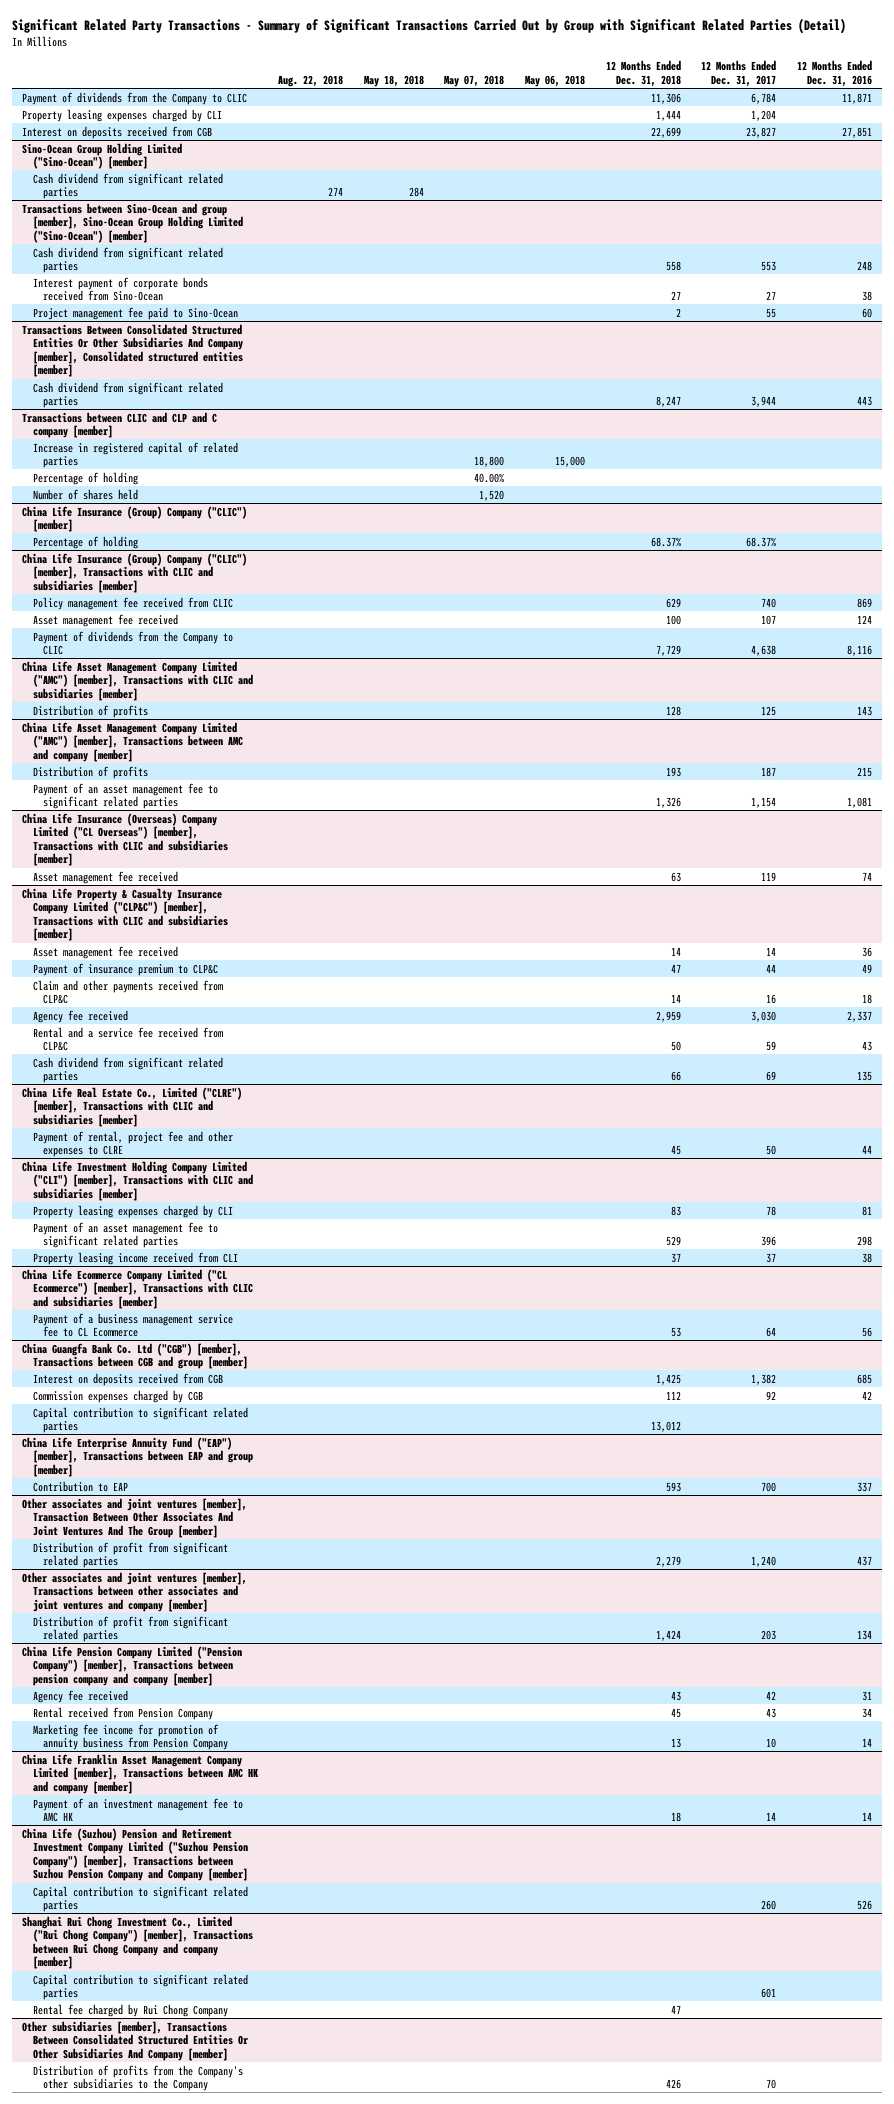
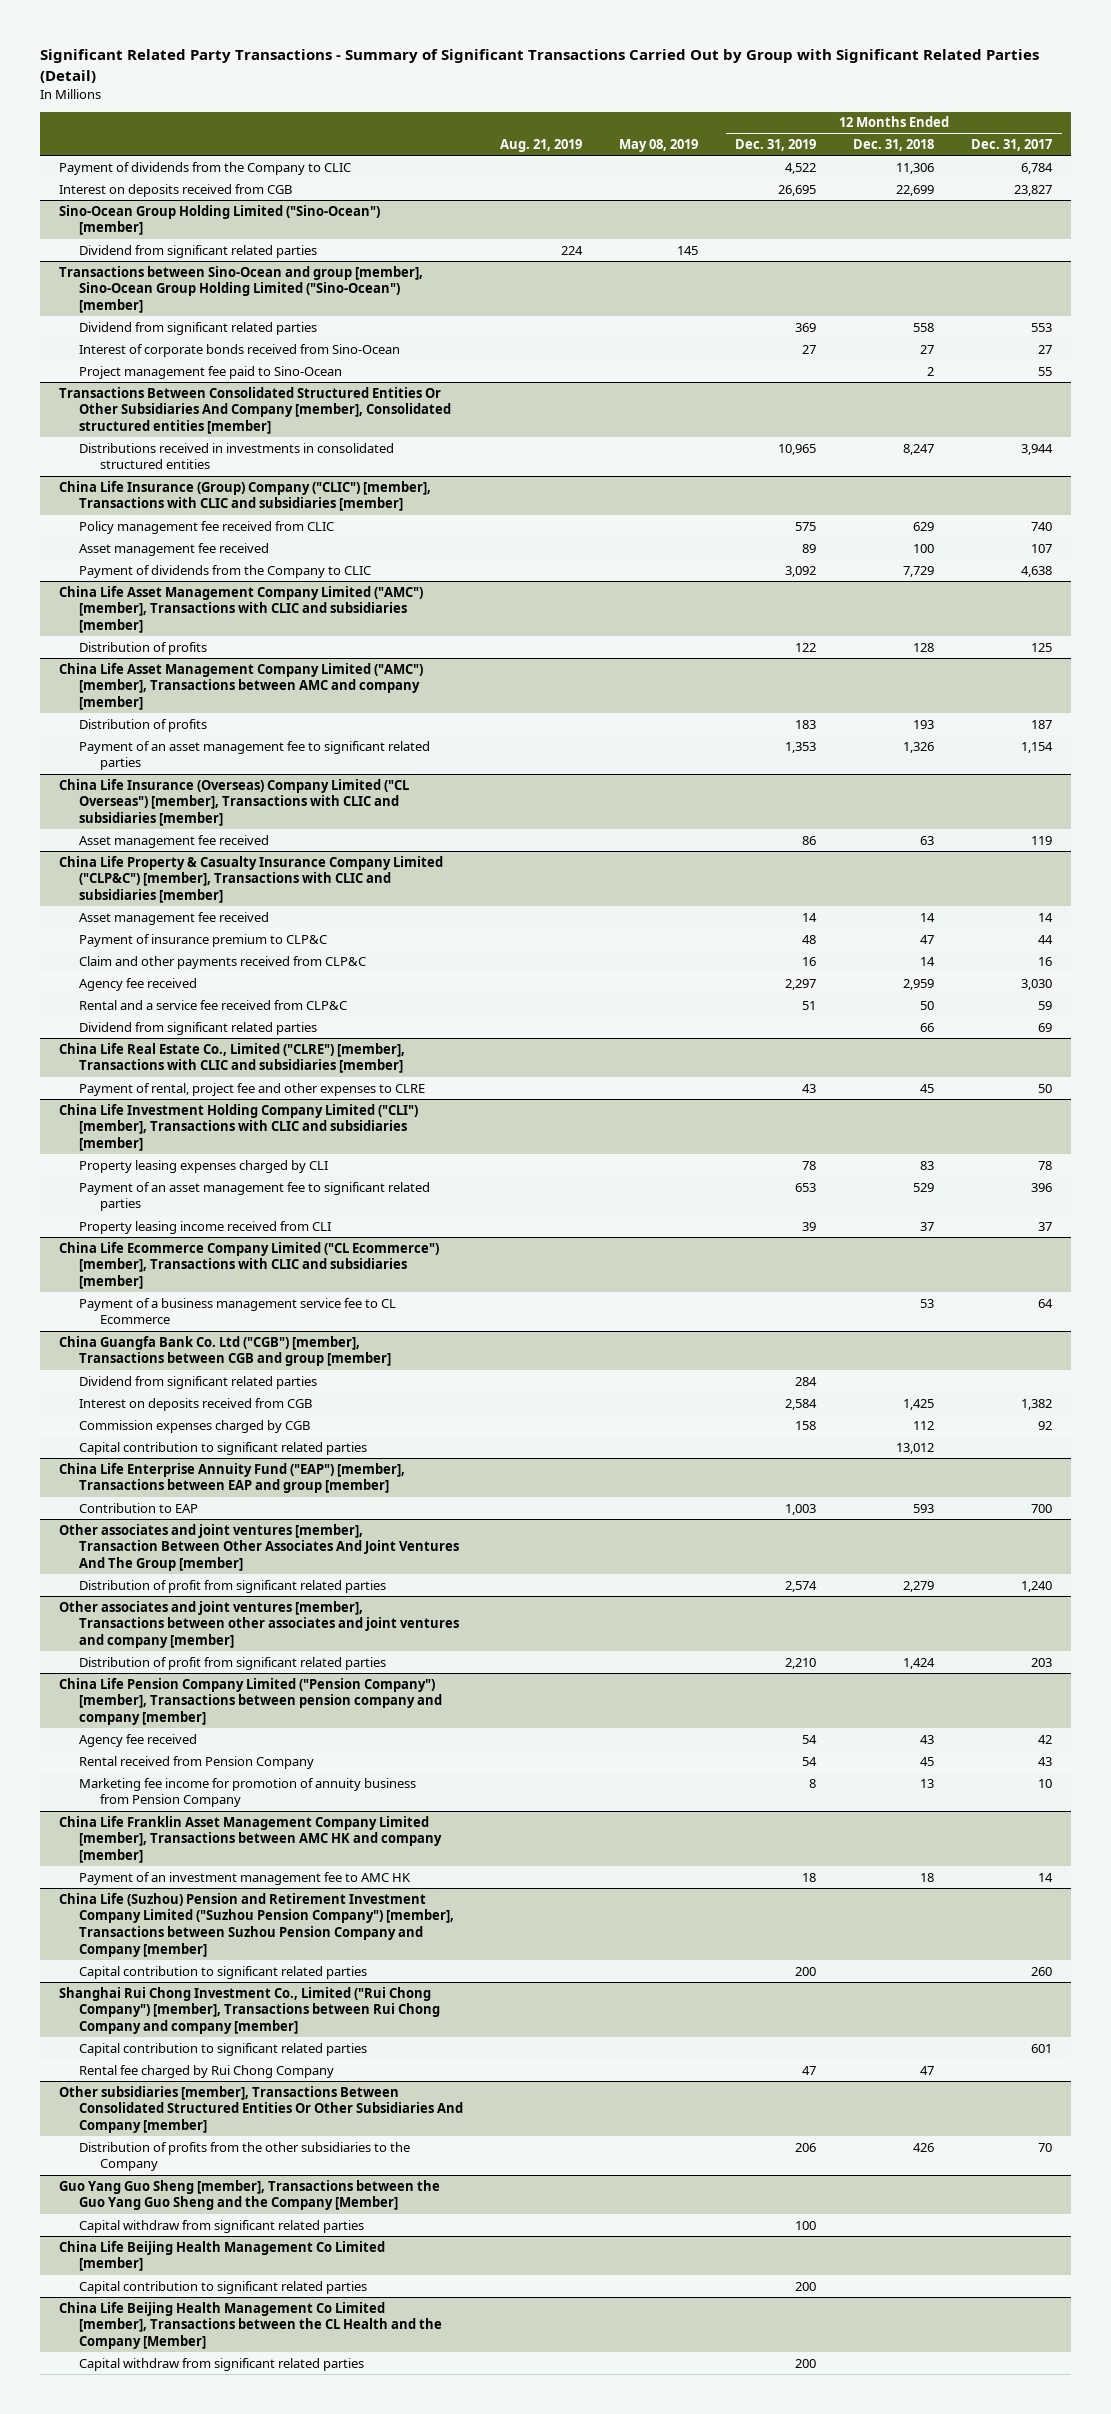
- | Aug. 22, 2018 | May 18, 2018 | May 07, 2018 | May 06, 2018 | 12 Months Ended Dec. 31, 2018 | 12 Months Ended Dec. 31, 2017 | 12 Months Ended Dec. 31, 2016
+ | Aug. 21, 2019 | May 08, 2019 | 12 Months Ended Dec. 31, 2019 | 12 Months Ended Dec. 31, 2018 | 12 Months Ended Dec. 31, 2017
- Property leasing expenses charged by CLI | | | | | 1,444 | 1,204 |
@ Sino-Ocean Group Holding Limited ("Sino-Ocean") [member]
- Cash dividend from significant related parties | 274 | 284 | | | | |
+ Dividend from significant related parties | 224 | 145 | | |
@ Transactions between Sino-Ocean and group [member], Sino-Ocean Group Holding Limited ("Sino-Ocean") [member]
- Cash dividend from significant related parties | | | | | 558 | 553 | 248
- Interest payment of corporate bonds received from Sino-Ocean | | | | | 27 | 27 | 38
+ Dividend from significant related parties | | | 369 | 558 | 553
+ Interest of corporate bonds received from Sino-Ocean | | | 27 | 27 | 27
@ Transactions Between Consolidated Structured Entities Or Other Subsidiaries And Company [member], Consolidated structured entities [member]
- Cash dividend from significant related parties | | | | | 8,247 | 3,944 | 443
- Transactions between CLIC and CLP and C company [member]
- Increase in registered capital of related parties | | | 18,800 | 15,000 | | |
- Percentage of holding | | | 40.00% | | | |
- Number of shares held | | | 1,520 | | | |
- China Life Insurance (Group) Company ("CLIC") [member]
- Percentage of holding | | | | | 68.37% | 68.37% |
@ Transactions Between Consolidated Structured Entities Or Other Subsidiaries And Company [member], Consolidated structured entities [member]
+ Distributions received in investments in consolidated structured entities | | | 10,965 | 8,247 | 3,944
@ China Life Property & Casualty Insurance Company Limited ("CLP&C") [member], Transactions with CLIC and subsidiaries [member]
- Cash dividend from significant related parties | | | | | 66 | 69 | 135
+ Dividend from significant related parties | | | | 66 | 69
@ China Guangfa Bank Co. Ltd ("CGB") [member], Transactions between CGB and group [member]
+ Dividend from significant related parties | | | 284 | |
@ Other subsidiaries [member], Transactions Between Consolidated Structured Entities Or Other Subsidiaries And Company [member]
- Distribution of profits from the Company's other subsidiaries to the Company | | | | | 426 | 70 |
+ Distribution of profits from the other subsidiaries to the Company | | | 206 | 426 | 70
+ Guo Yang Guo Sheng [member], Transactions between the Guo Yang Guo Sheng and the Company [Member]
+ Capital withdraw from significant related parties | | | 100 | |
+ China Life Beijing Health Management Co Limited [member]
+ Capital contribution to significant related parties | | | 200 | |
+ China Life Beijing Health Management Co Limited [member], Transactions between the CL Health and the Company [Member]
+ Capital withdraw from significant related parties | | | 200 | |

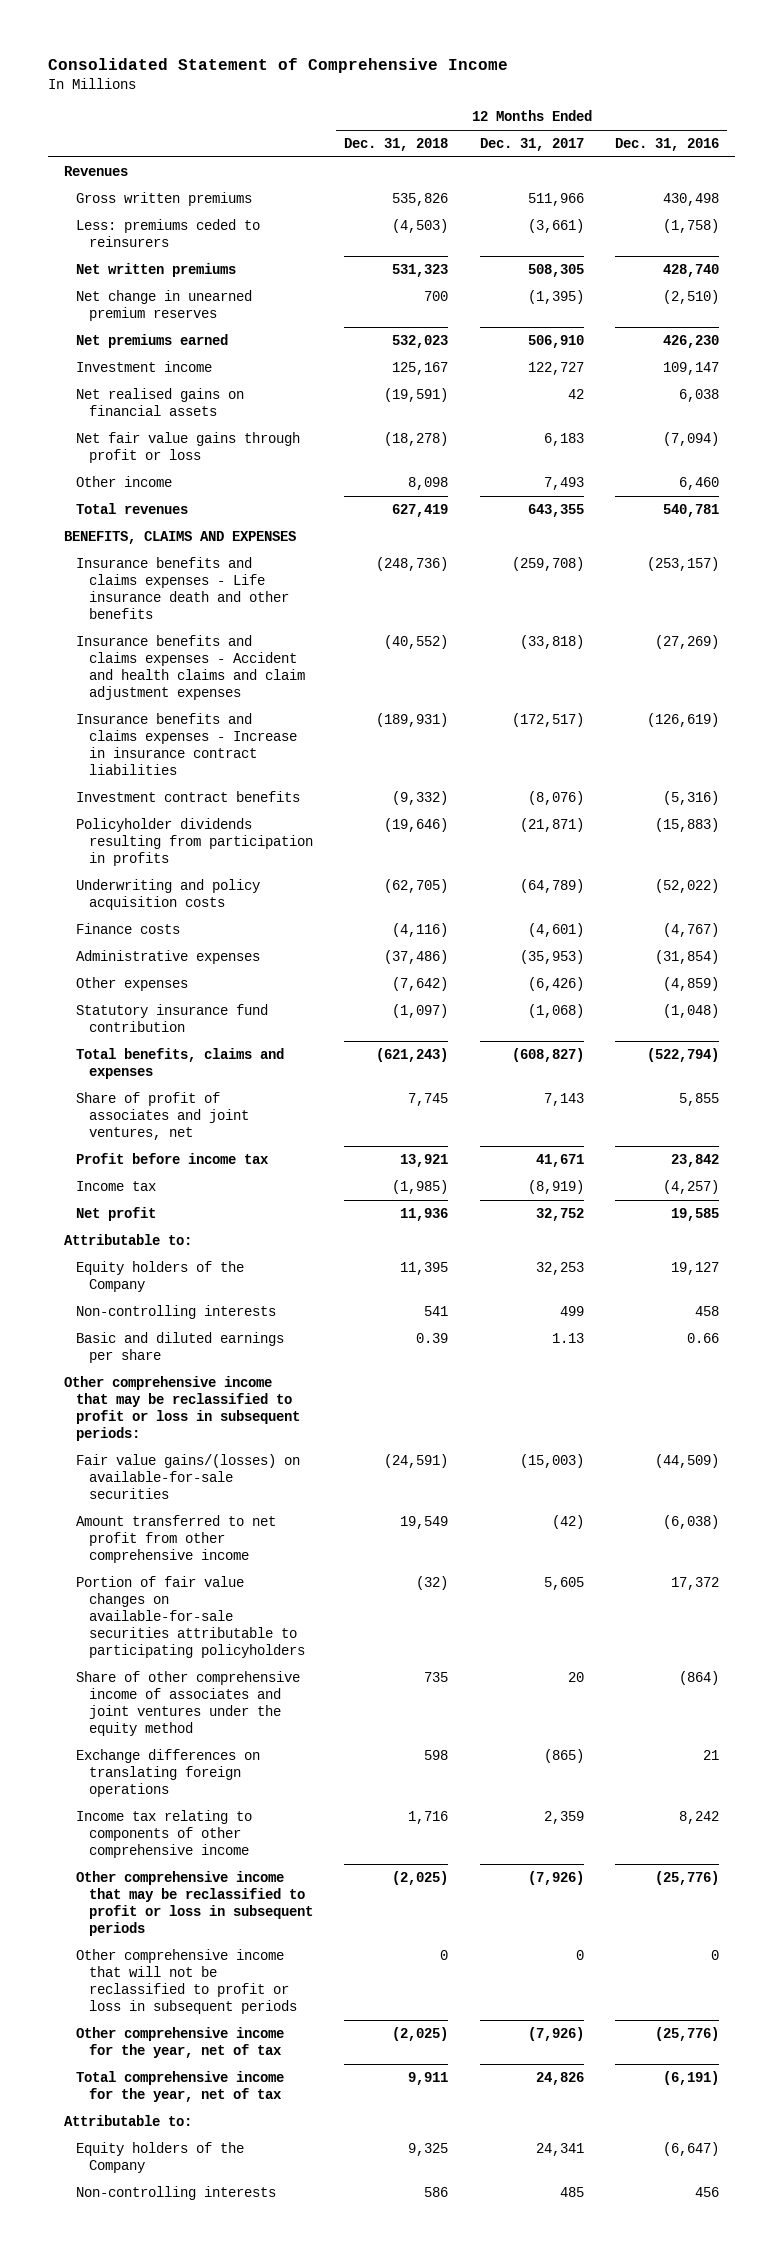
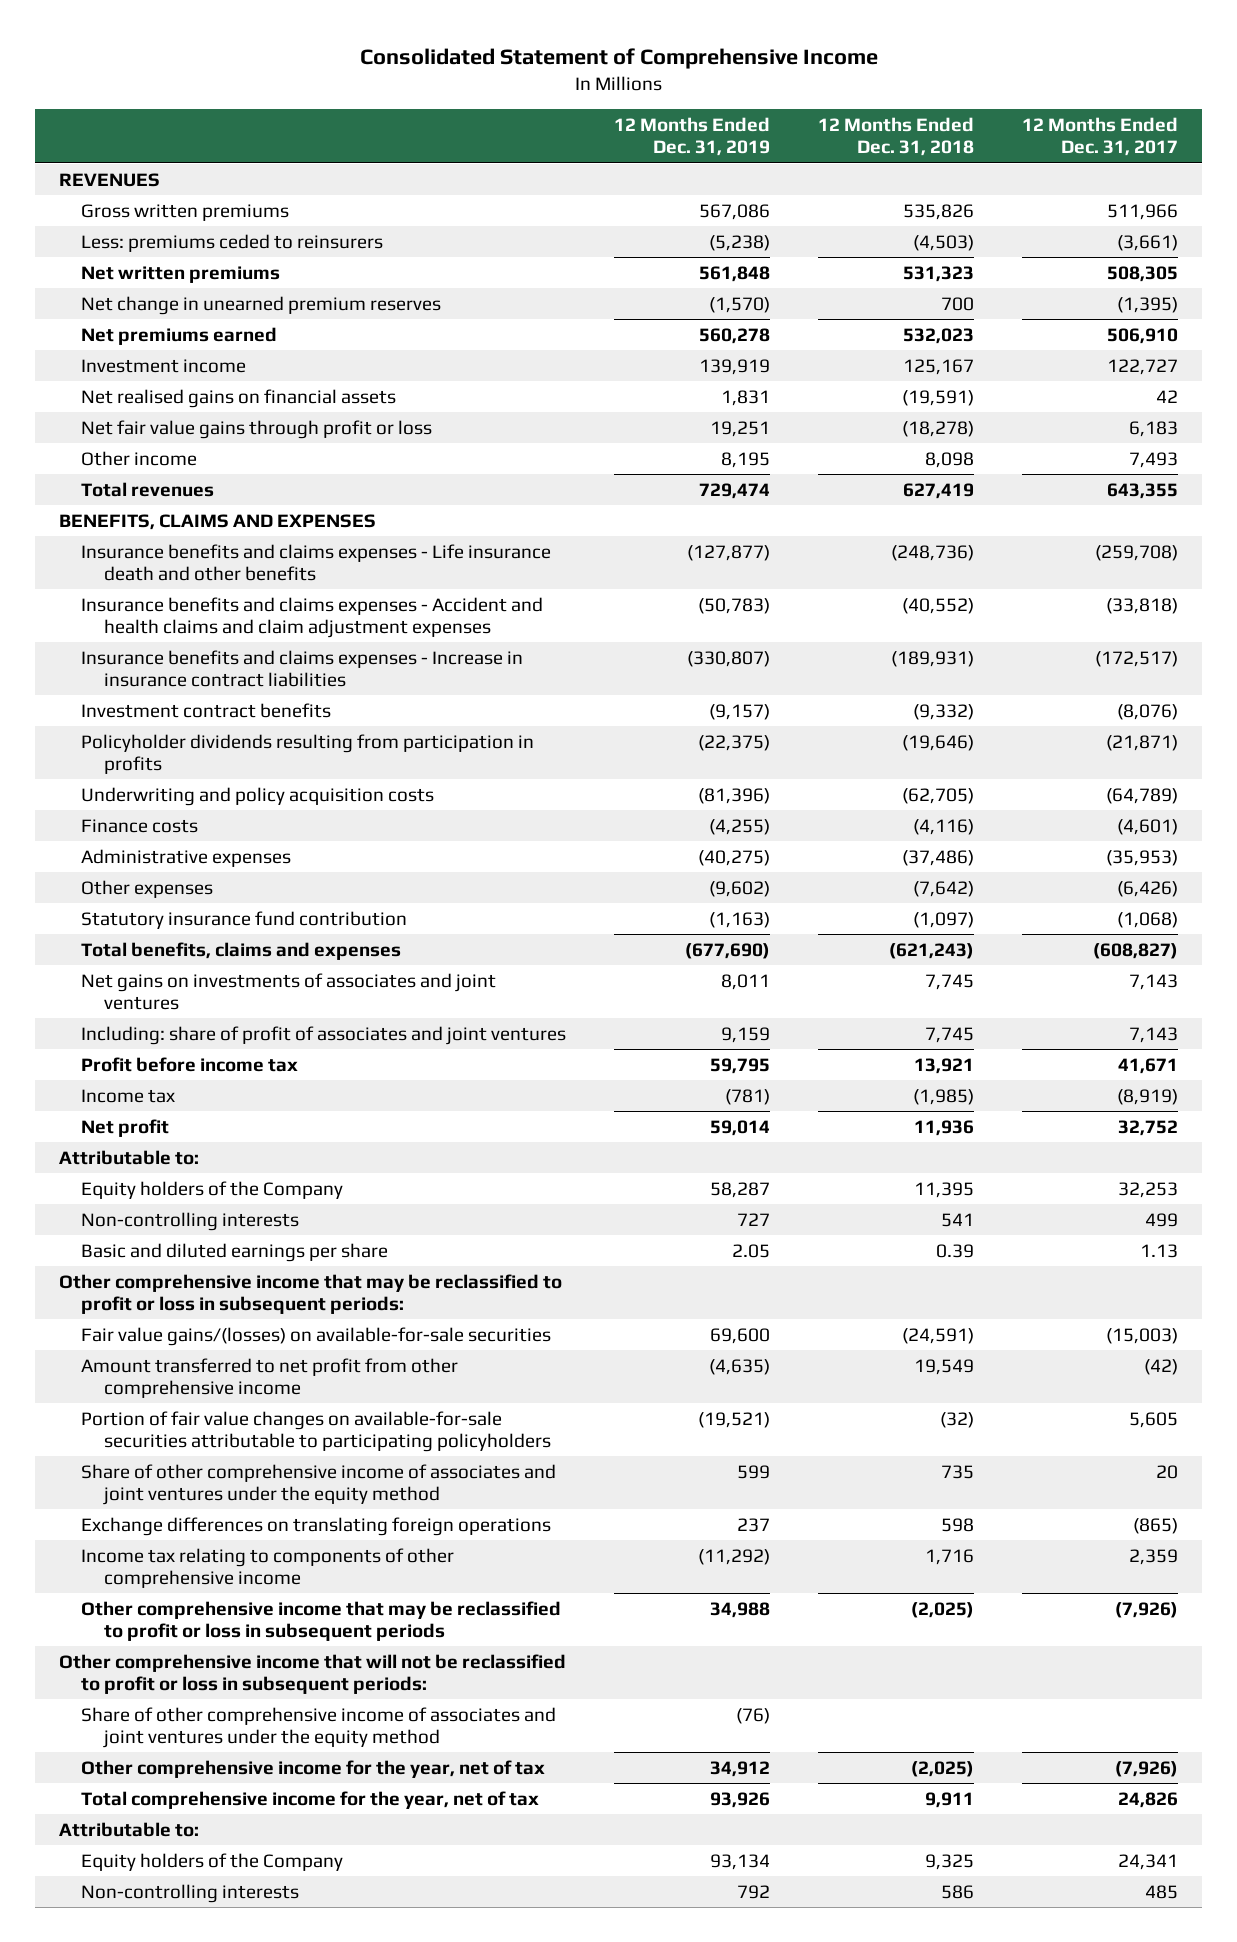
- | 12 Months Ended Dec. 31, 2018 | 12 Months Ended Dec. 31, 2017 | 12 Months Ended Dec. 31, 2016
+ | 12 Months Ended Dec. 31, 2019 | 12 Months Ended Dec. 31, 2018 | 12 Months Ended Dec. 31, 2017
- Revenues
+ REVENUES
- Share of profit of associates and joint ventures, net | 7,745 | 7,143 | 5,855
+ Net gains on investments of associates and joint ventures | 8,011 | 7,745 | 7,143
+ Including: share of profit of associates and joint ventures | 9,159 | 7,745 | 7,143
- Other comprehensive income that will not be reclassified to profit or loss in subsequent periods | 0 | 0 | 0
+ Other comprehensive income that will not be reclassified to profit or loss in subsequent periods:
+ Share of other comprehensive income of associates and joint ventures under the equity method | (76) | |

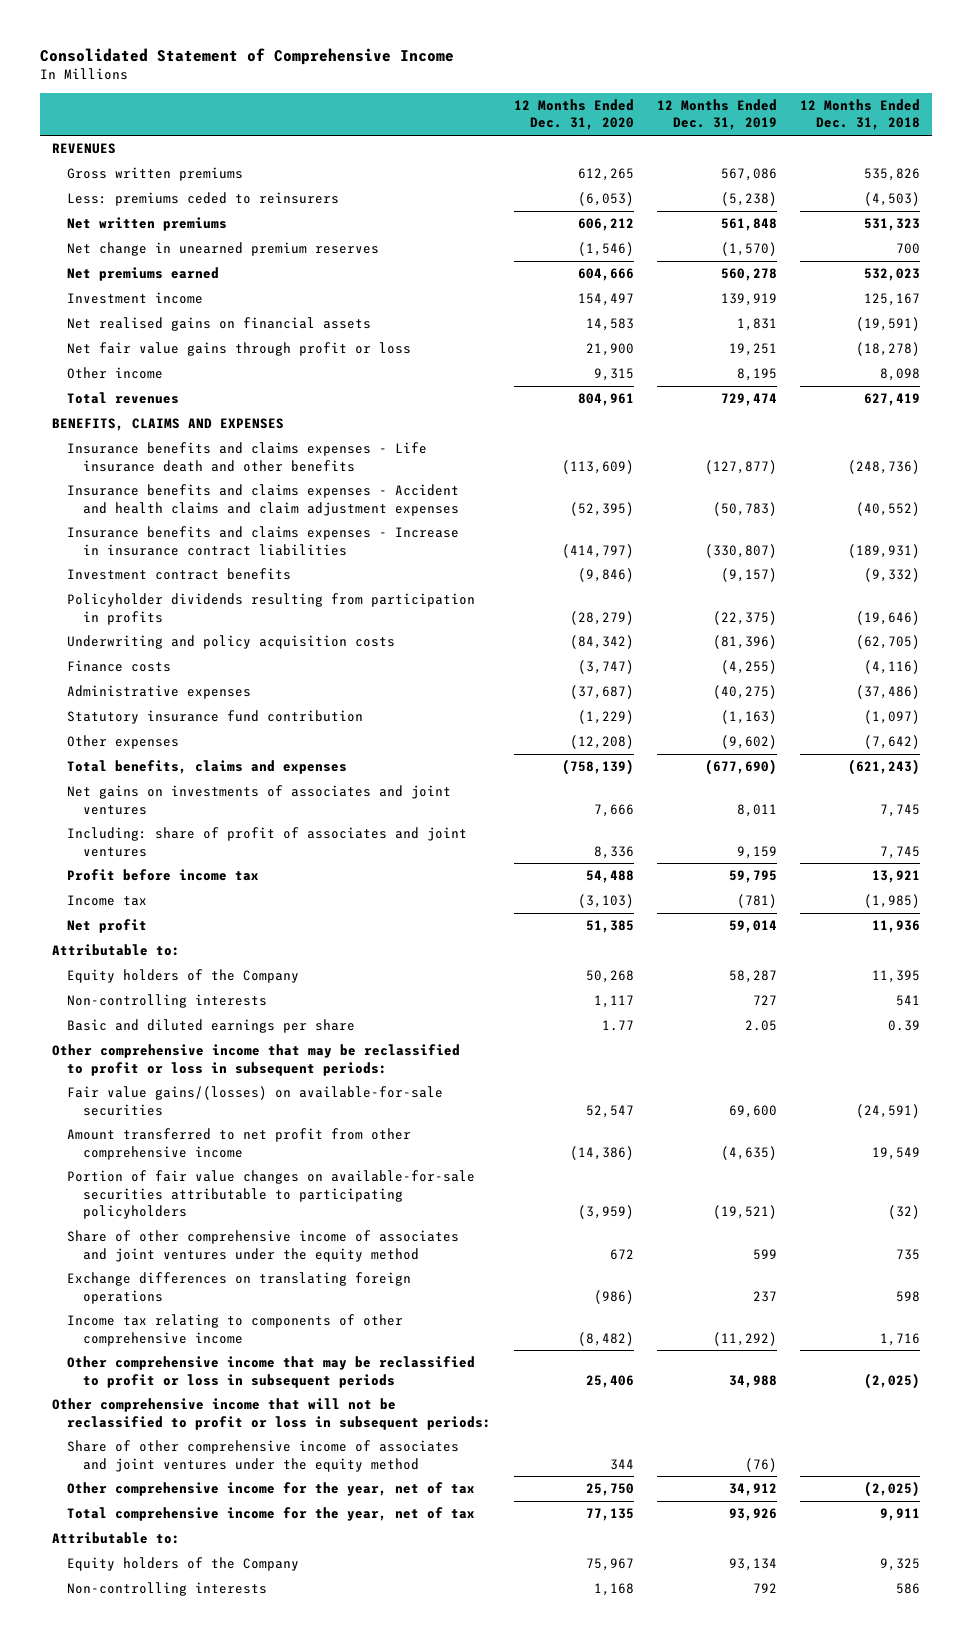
- | 12 Months Ended Dec. 31, 2019 | 12 Months Ended Dec. 31, 2018 | 12 Months Ended Dec. 31, 2017
+ | 12 Months Ended Dec. 31, 2020 | 12 Months Ended Dec. 31, 2019 | 12 Months Ended Dec. 31, 2018
moved down: Other expenses | (12,208) | (9,602) | (7,642)

